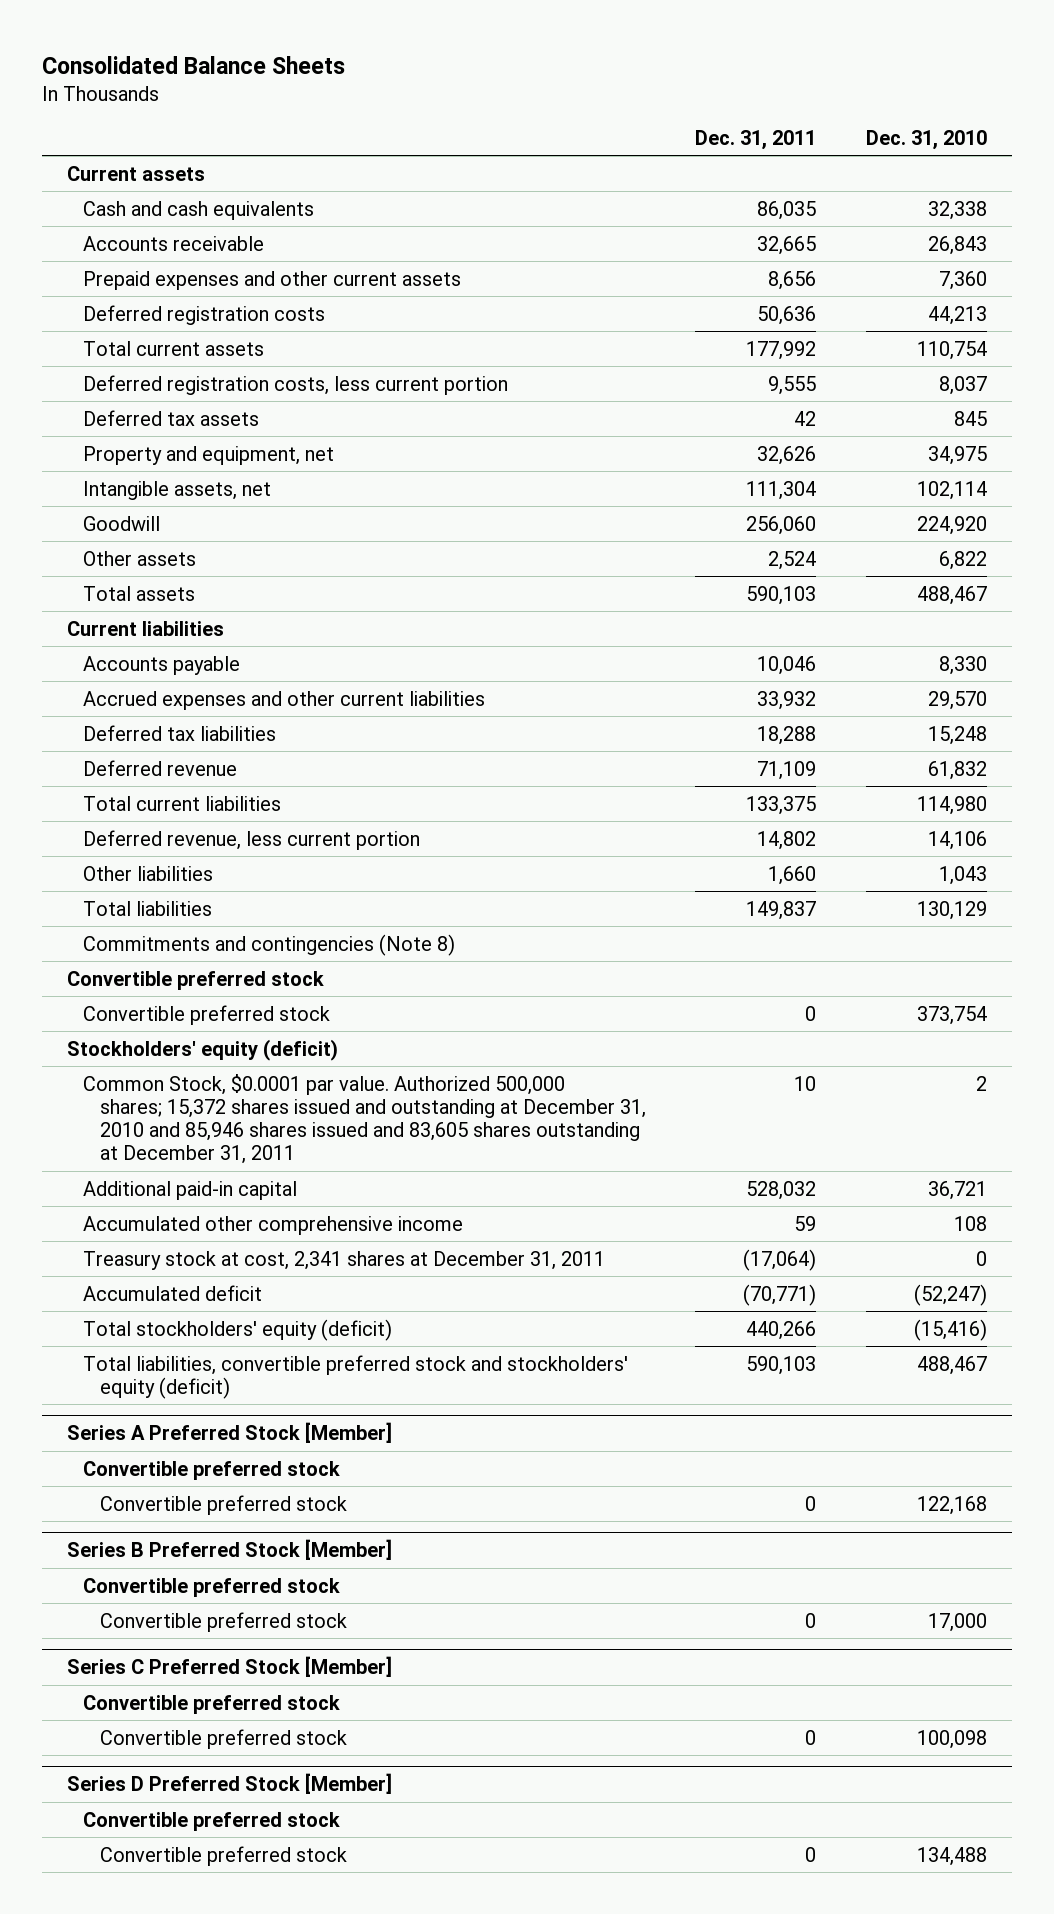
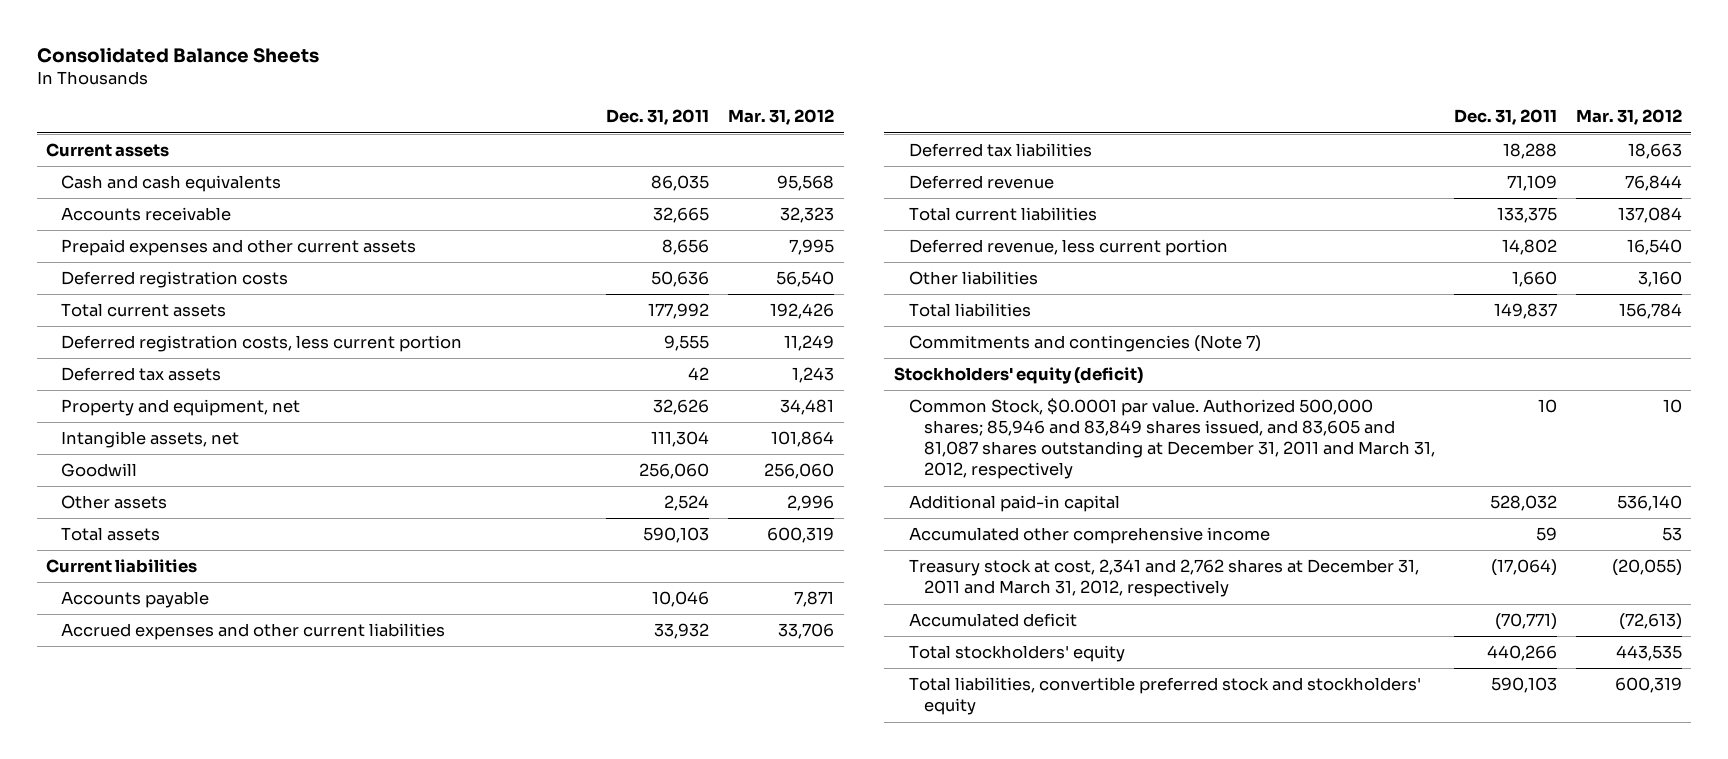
- | Dec. 31, 2011 | Dec. 31, 2010
+ | Dec. 31, 2011 | Mar. 31, 2012
- Commitments and contingencies (Note 8)
- Convertible preferred stock
- Convertible preferred stock | 0 | 373,754
+ Commitments and contingencies (Note 7)
- Common Stock, $0.0001 par value. Authorized 500,000 shares; 15,372 shares issued and outstanding at December 31, 2010 and 85,946 shares issued and 83,605 shares outstanding at December 31, 2011 | 10 | 2
+ Common Stock, $0.0001 par value. Authorized 500,000 shares; 85,946 and 83,849 shares issued, and 83,605 and 81,087 shares outstanding at December 31, 2011 and March 31, 2012, respectively | 10 | 10
- Treasury stock at cost, 2,341 shares at December 31, 2011 | (17,064) | 0
+ Treasury stock at cost, 2,341 and 2,762 shares at December 31, 2011 and March 31, 2012, respectively | (17,064) | (20,055)
- Total stockholders' equity (deficit) | 440,266 | (15,416)
- Total liabilities, convertible preferred stock and stockholders' equity (deficit) | 590,103 | 488,467
- Series A Preferred Stock [Member]
- Convertible preferred stock
- Convertible preferred stock | 0 | 122,168
- Series B Preferred Stock [Member]
- Convertible preferred stock
- Convertible preferred stock | 0 | 17,000
- Series C Preferred Stock [Member]
- Convertible preferred stock
- Convertible preferred stock | 0 | 100,098
- Series D Preferred Stock [Member]
- Convertible preferred stock
- Convertible preferred stock | 0 | 134,488
+ Total stockholders' equity | 440,266 | 443,535
+ Total liabilities, convertible preferred stock and stockholders' equity | 590,103 | 600,319

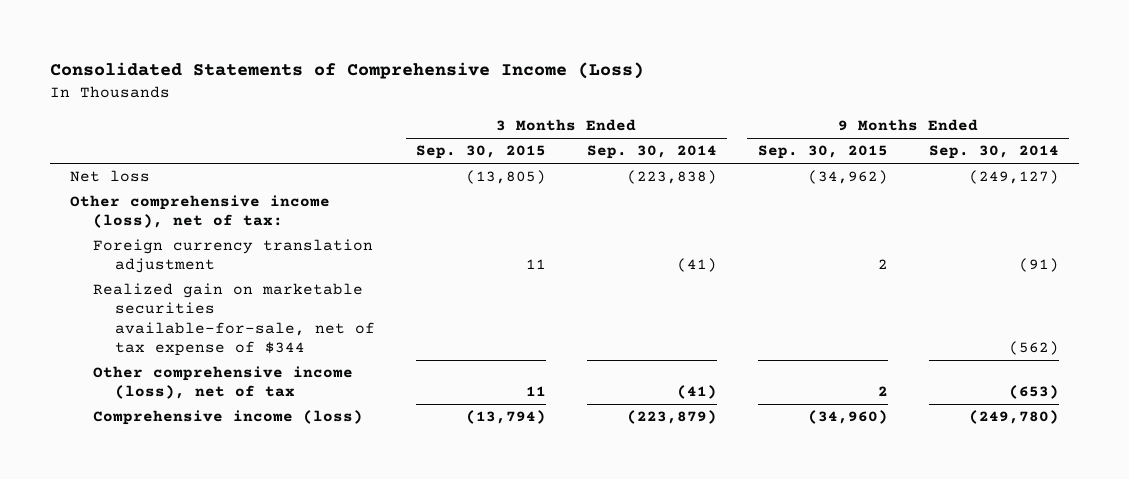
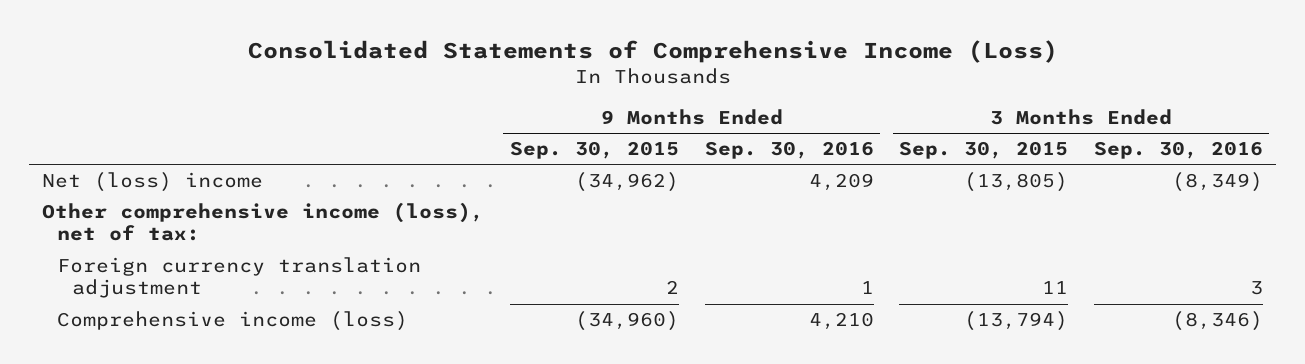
- | 3 Months Ended Sep. 30, 2015 | 3 Months Ended Sep. 30, 2014 | 9 Months Ended Sep. 30, 2015 | 9 Months Ended Sep. 30, 2014
+ | 9 Months Ended Sep. 30, 2015 | 9 Months Ended Sep. 30, 2016 | 3 Months Ended Sep. 30, 2015 | 3 Months Ended Sep. 30, 2016
- Net loss | (13,805) | (223,838) | (34,962) | (249,127)
+ Net (loss) income | (34,962) | 4,209 | (13,805) | (8,349)
- Realized gain on marketable securities available-for-sale, net of tax expense of $344 | | | | (562)
- Other comprehensive income (loss), net of tax | 11 | (41) | 2 | (653)

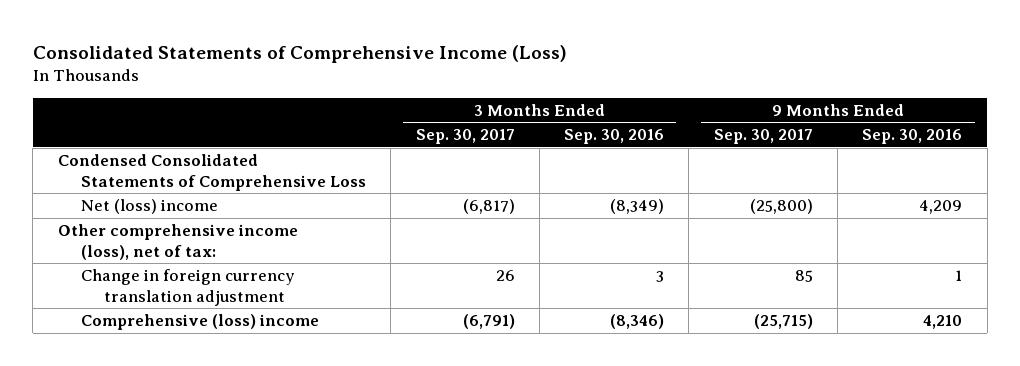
- | 9 Months Ended Sep. 30, 2015 | 9 Months Ended Sep. 30, 2016 | 3 Months Ended Sep. 30, 2015 | 3 Months Ended Sep. 30, 2016
+ | 3 Months Ended Sep. 30, 2017 | 3 Months Ended Sep. 30, 2016 | 9 Months Ended Sep. 30, 2017 | 9 Months Ended Sep. 30, 2016
+ Condensed Consolidated Statements of Comprehensive Loss
- Foreign currency translation adjustment | 2 | 1 | 11 | 3
- Comprehensive income (loss) | (34,960) | 4,210 | (13,794) | (8,346)
+ Change in foreign currency translation adjustment | 26 | 3 | 85 | 1
+ Comprehensive (loss) income | (6,791) | (8,346) | (25,715) | 4,210

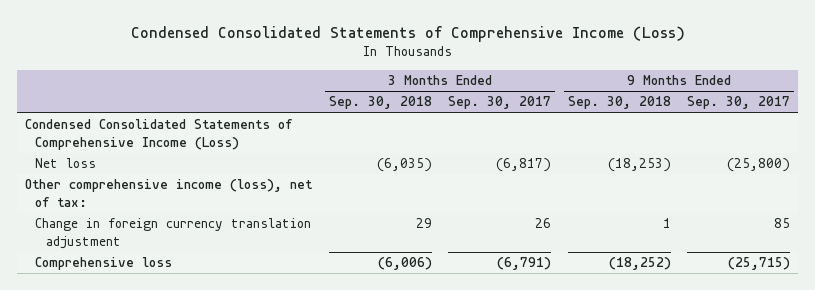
- Consolidated Statements of Comprehensive Income (Loss)
+ Condensed Consolidated Statements of Comprehensive Income (Loss)
- | 3 Months Ended Sep. 30, 2017 | 3 Months Ended Sep. 30, 2016 | 9 Months Ended Sep. 30, 2017 | 9 Months Ended Sep. 30, 2016
+ | 3 Months Ended Sep. 30, 2018 | 3 Months Ended Sep. 30, 2017 | 9 Months Ended Sep. 30, 2018 | 9 Months Ended Sep. 30, 2017
- Condensed Consolidated Statements of Comprehensive Loss
- Net (loss) income | (6,817) | (8,349) | (25,800) | 4,209
+ Condensed Consolidated Statements of Comprehensive Income (Loss)
+ Net loss | (6,035) | (6,817) | (18,253) | (25,800)
- Comprehensive (loss) income | (6,791) | (8,346) | (25,715) | 4,210
+ Comprehensive loss | (6,006) | (6,791) | (18,252) | (25,715)

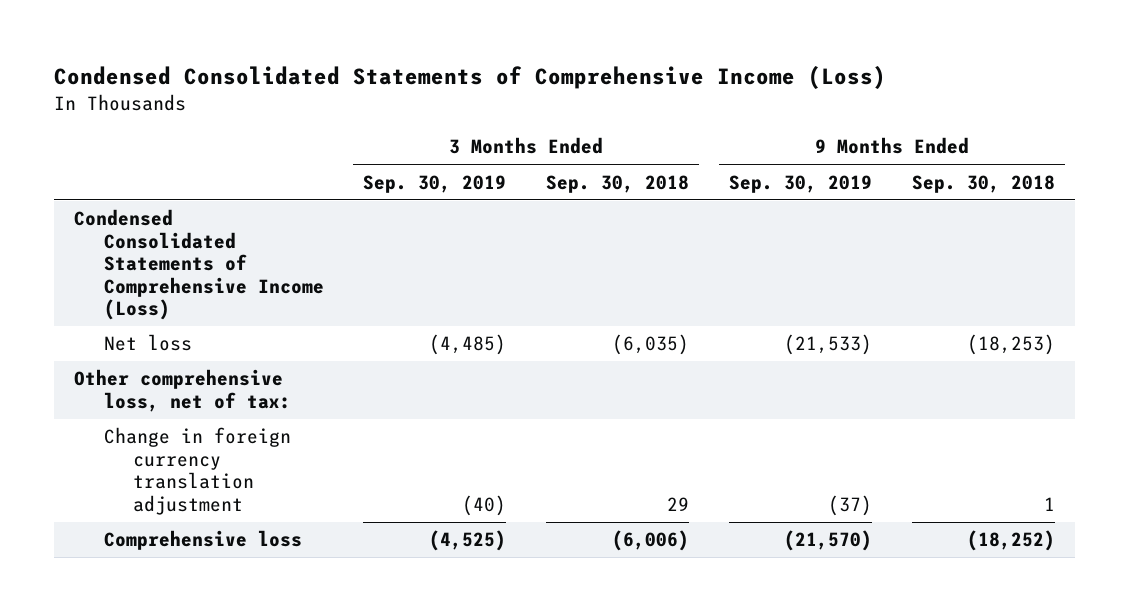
- | 3 Months Ended Sep. 30, 2018 | 3 Months Ended Sep. 30, 2017 | 9 Months Ended Sep. 30, 2018 | 9 Months Ended Sep. 30, 2017
+ | 3 Months Ended Sep. 30, 2019 | 3 Months Ended Sep. 30, 2018 | 9 Months Ended Sep. 30, 2019 | 9 Months Ended Sep. 30, 2018
- Other comprehensive income (loss), net of tax:
+ Other comprehensive loss, net of tax:

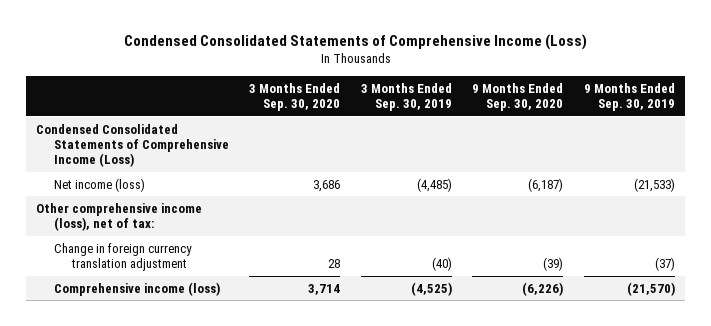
- | 3 Months Ended Sep. 30, 2019 | 3 Months Ended Sep. 30, 2018 | 9 Months Ended Sep. 30, 2019 | 9 Months Ended Sep. 30, 2018
+ | 3 Months Ended Sep. 30, 2020 | 3 Months Ended Sep. 30, 2019 | 9 Months Ended Sep. 30, 2020 | 9 Months Ended Sep. 30, 2019
- Net loss | (4,485) | (6,035) | (21,533) | (18,253)
- Other comprehensive loss, net of tax:
+ Net income (loss) | 3,686 | (4,485) | (6,187) | (21,533)
+ Other comprehensive income (loss), net of tax:
- Comprehensive loss | (4,525) | (6,006) | (21,570) | (18,252)
+ Comprehensive income (loss) | 3,714 | (4,525) | (6,226) | (21,570)

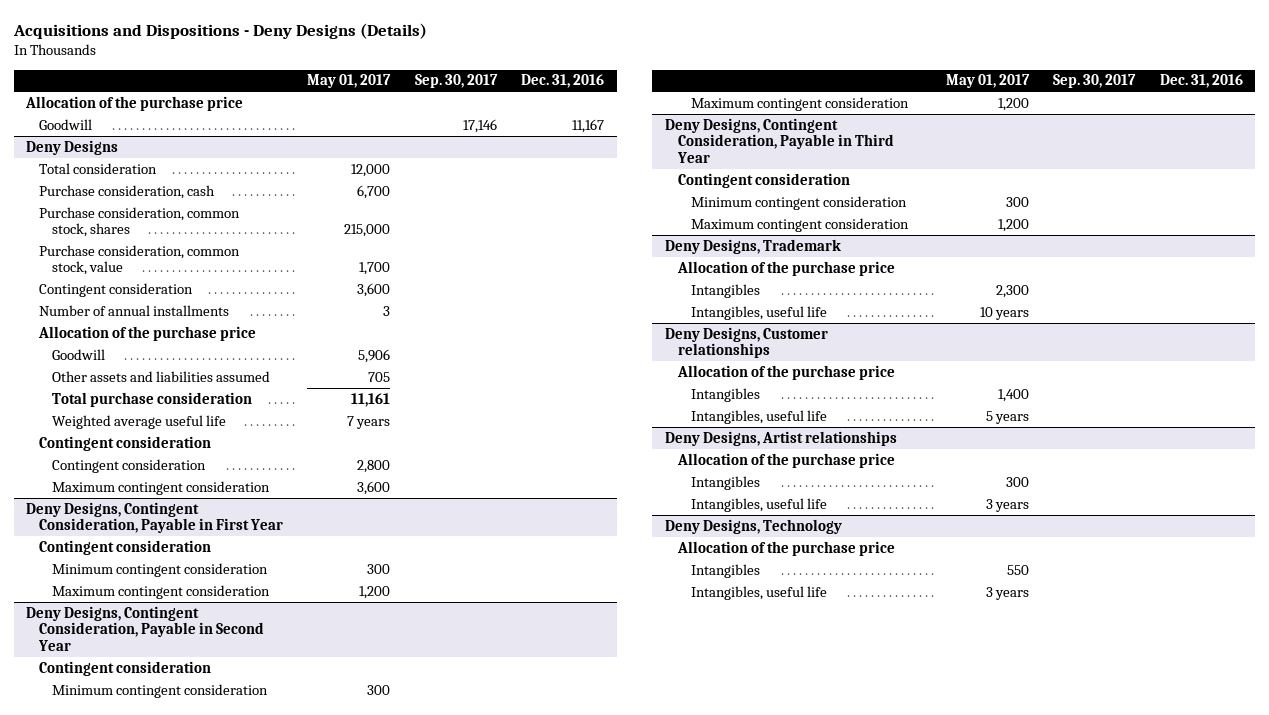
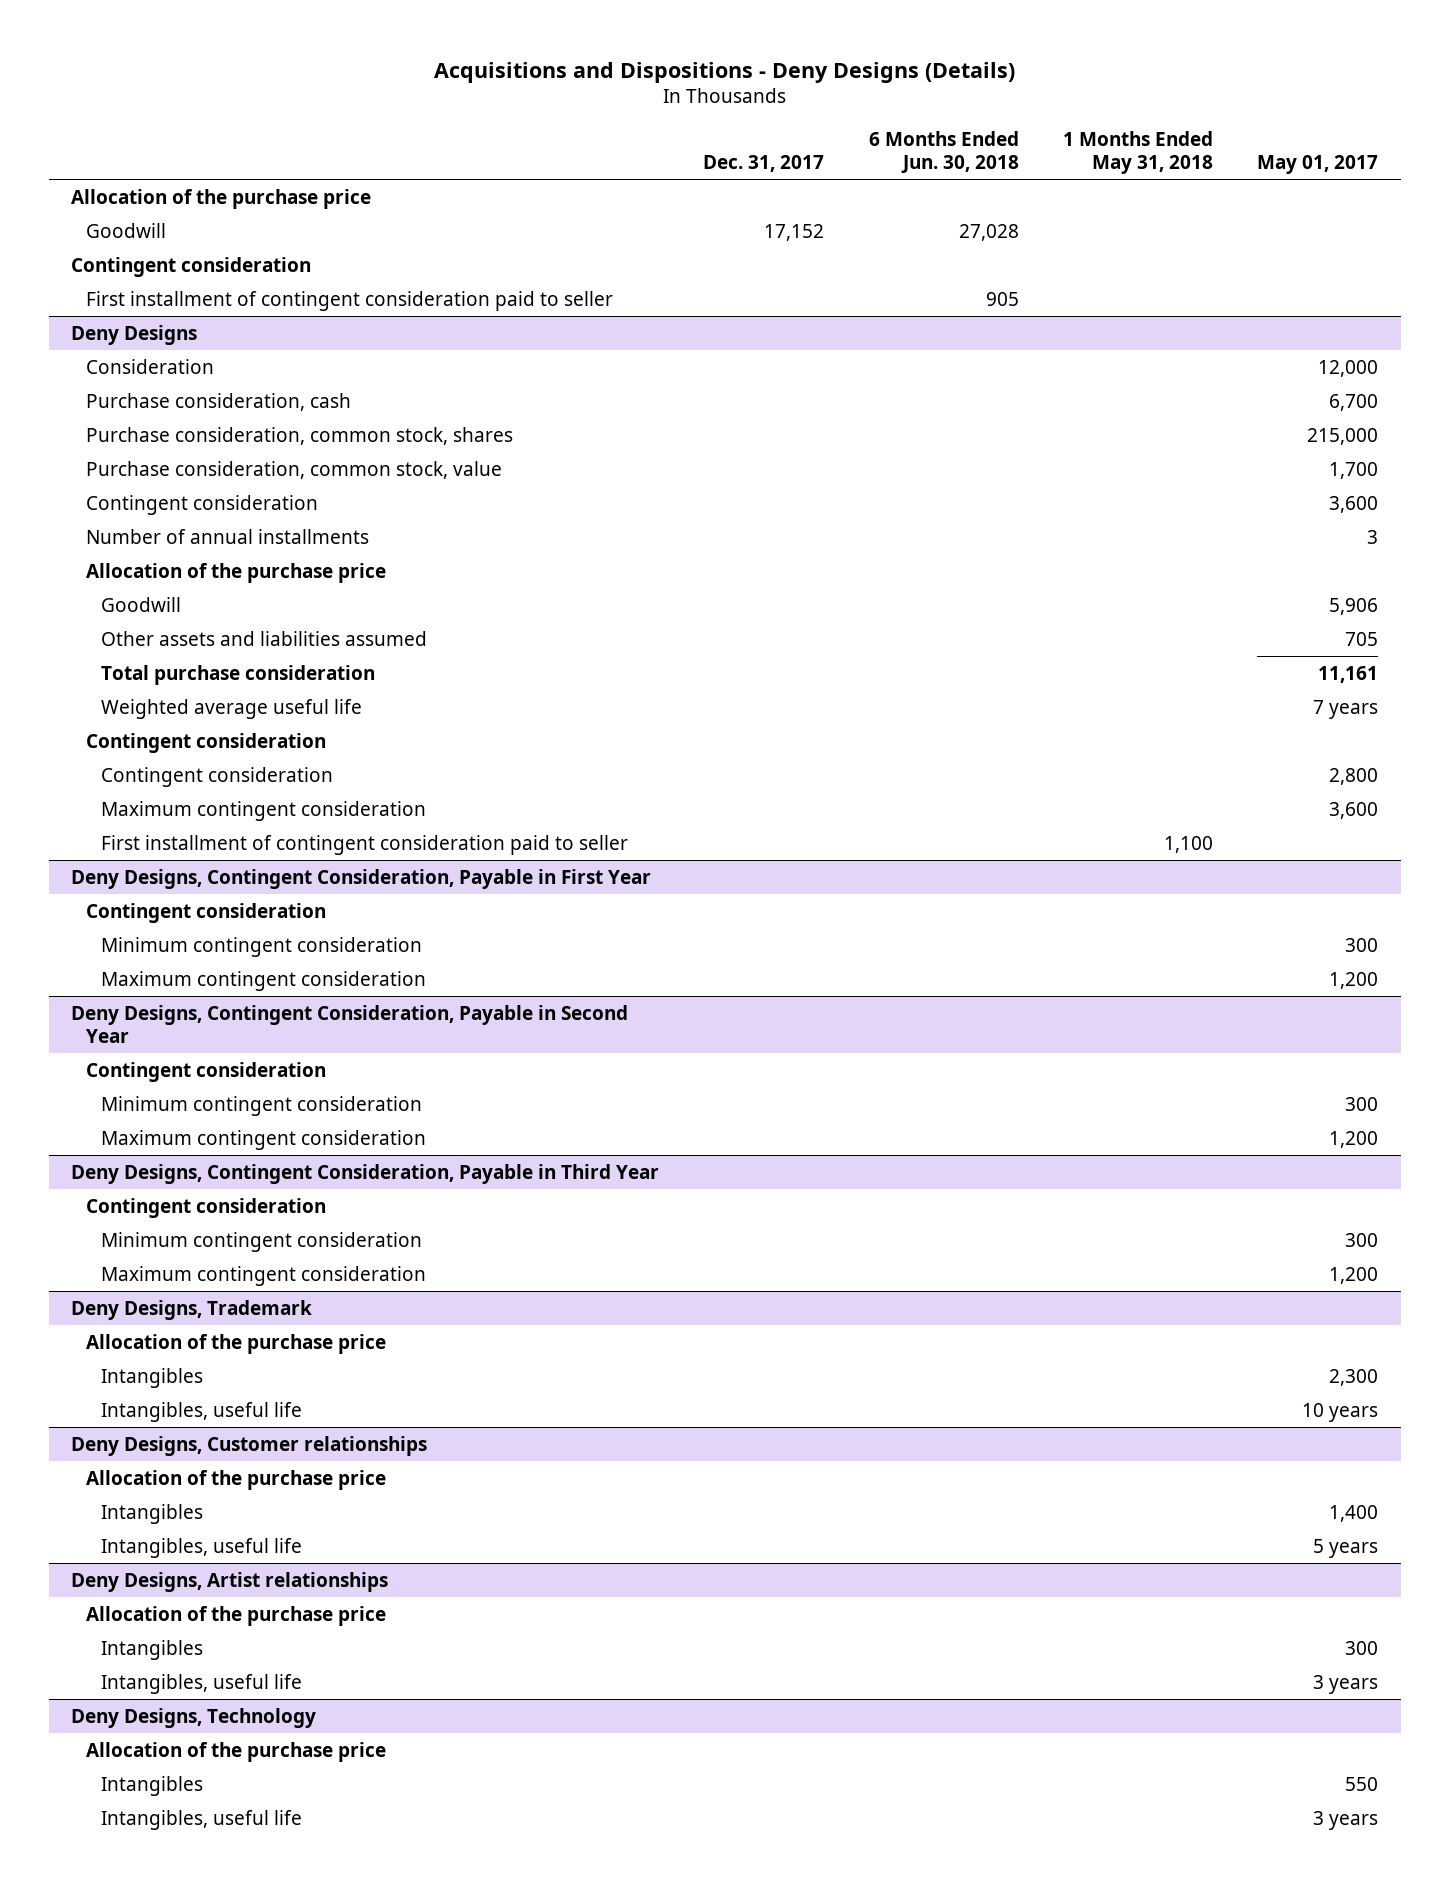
- | May 01, 2017 | Sep. 30, 2017 | Dec. 31, 2016
+ | Dec. 31, 2017 | 6 Months Ended Jun. 30, 2018 | 1 Months Ended May 31, 2018 | May 01, 2017
+ Contingent consideration
+ First installment of contingent consideration paid to seller | | 905 | |
@ Deny Designs
- Total consideration | 12,000 | |
+ Consideration | | | | 12,000
+ First installment of contingent consideration paid to seller | | | 1,100 |

